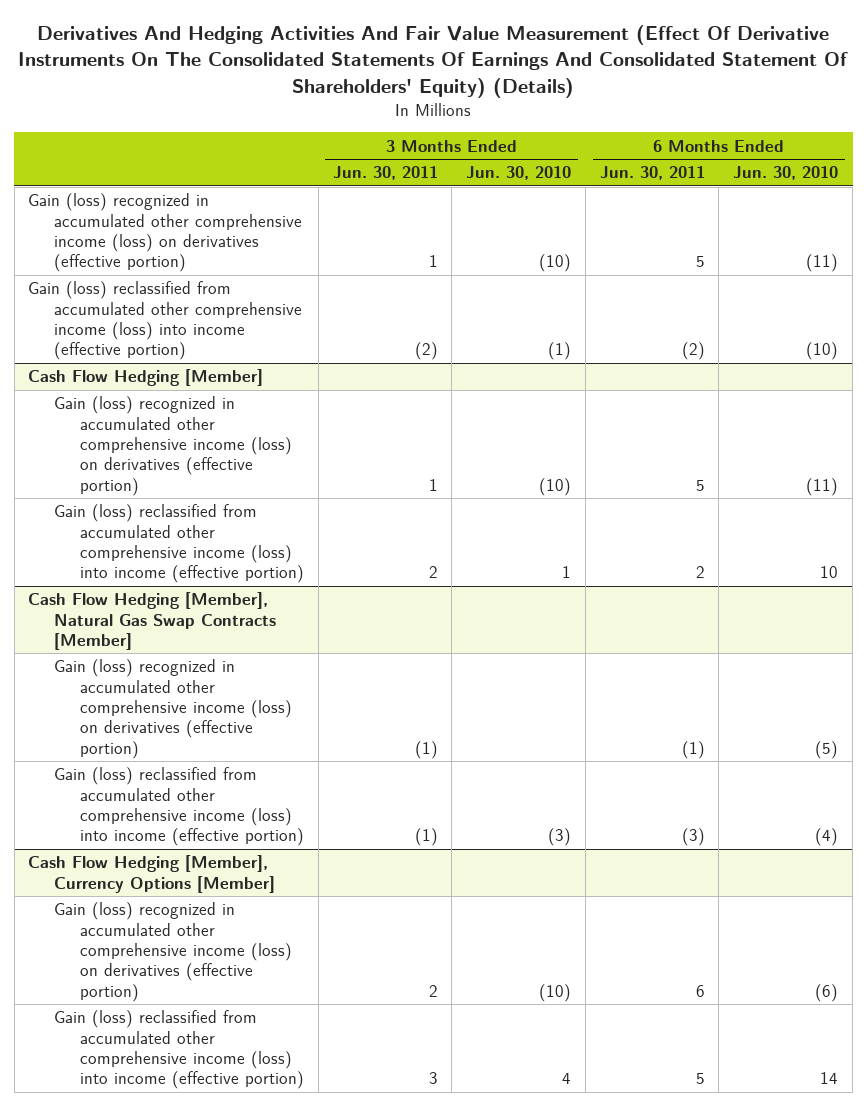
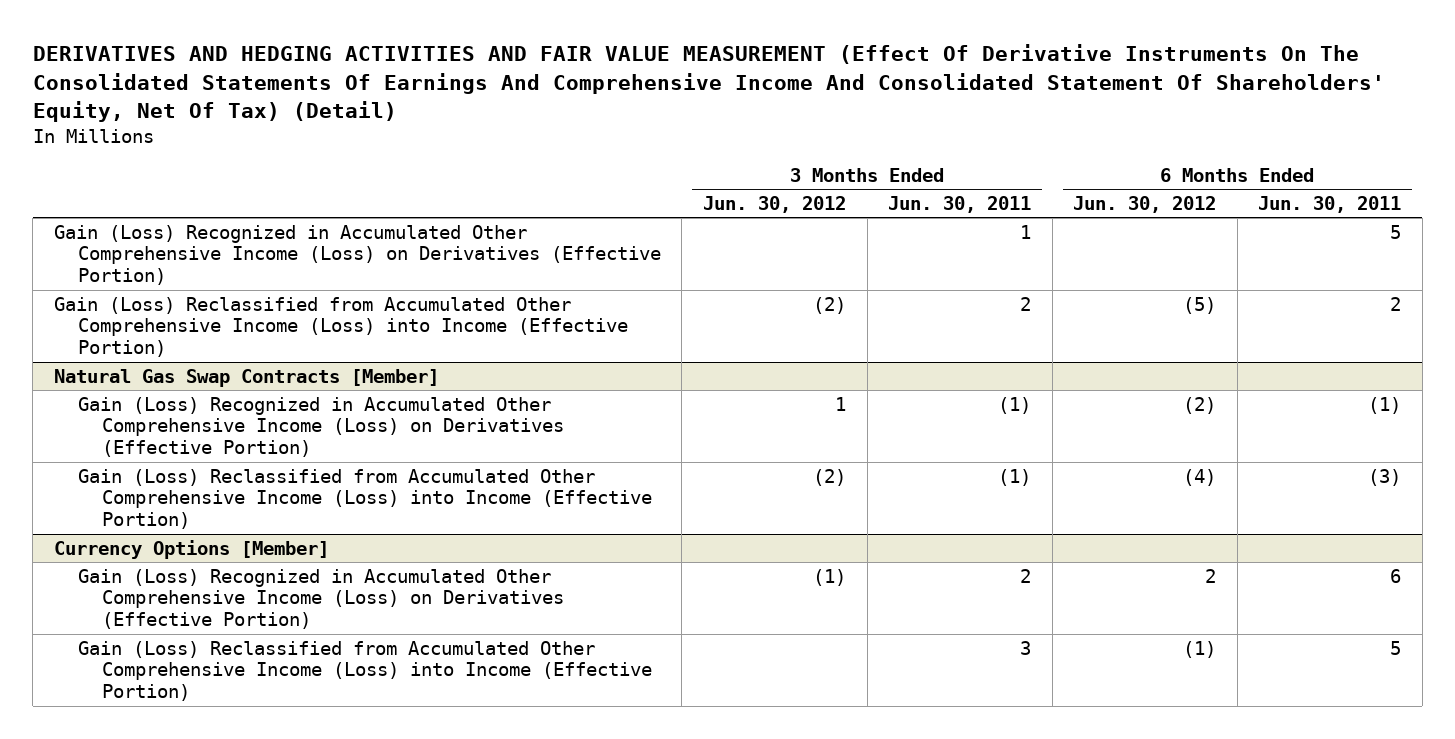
- Derivatives And Hedging Activities And Fair Value Measurement (Effect Of Derivative Instruments On The Consolidated Statements Of Earnings And Consolidated Statement Of Shareholders' Equity) (Details)
+ DERIVATIVES AND HEDGING ACTIVITIES AND FAIR VALUE MEASUREMENT (Effect Of Derivative Instruments On The Consolidated Statements Of Earnings And Comprehensive Income And Consolidated Statement Of Shareholders' Equity, Net Of Tax) (Detail)
- | 3 Months Ended Jun. 30, 2011 | 3 Months Ended Jun. 30, 2010 | 6 Months Ended Jun. 30, 2011 | 6 Months Ended Jun. 30, 2010
+ | 3 Months Ended Jun. 30, 2012 | 3 Months Ended Jun. 30, 2011 | 6 Months Ended Jun. 30, 2012 | 6 Months Ended Jun. 30, 2011
- Gain (loss) recognized in accumulated other comprehensive income (loss) on derivatives (effective portion) | 1 | (10) | 5 | (11)
- Gain (loss) reclassified from accumulated other comprehensive income (loss) into income (effective portion) | (2) | (1) | (2) | (10)
- Cash Flow Hedging [Member]
- Gain (loss) recognized in accumulated other comprehensive income (loss) on derivatives (effective portion) | 1 | (10) | 5 | (11)
- Gain (loss) reclassified from accumulated other comprehensive income (loss) into income (effective portion) | 2 | 1 | 2 | 10
- Cash Flow Hedging [Member], Natural Gas Swap Contracts [Member]
- Gain (loss) recognized in accumulated other comprehensive income (loss) on derivatives (effective portion) | (1) | | (1) | (5)
- Gain (loss) reclassified from accumulated other comprehensive income (loss) into income (effective portion) | (1) | (3) | (3) | (4)
- Cash Flow Hedging [Member], Currency Options [Member]
- Gain (loss) recognized in accumulated other comprehensive income (loss) on derivatives (effective portion) | 2 | (10) | 6 | (6)
- Gain (loss) reclassified from accumulated other comprehensive income (loss) into income (effective portion) | 3 | 4 | 5 | 14
+ Gain (Loss) Recognized in Accumulated Other Comprehensive Income (Loss) on Derivatives (Effective Portion) | | 1 | | 5
+ Gain (Loss) Reclassified from Accumulated Other Comprehensive Income (Loss) into Income (Effective Portion) | (2) | 2 | (5) | 2
+ Natural Gas Swap Contracts [Member]
+ Gain (Loss) Recognized in Accumulated Other Comprehensive Income (Loss) on Derivatives (Effective Portion) | 1 | (1) | (2) | (1)
+ Gain (Loss) Reclassified from Accumulated Other Comprehensive Income (Loss) into Income (Effective Portion) | (2) | (1) | (4) | (3)
+ Currency Options [Member]
+ Gain (Loss) Recognized in Accumulated Other Comprehensive Income (Loss) on Derivatives (Effective Portion) | (1) | 2 | 2 | 6
+ Gain (Loss) Reclassified from Accumulated Other Comprehensive Income (Loss) into Income (Effective Portion) | | 3 | (1) | 5

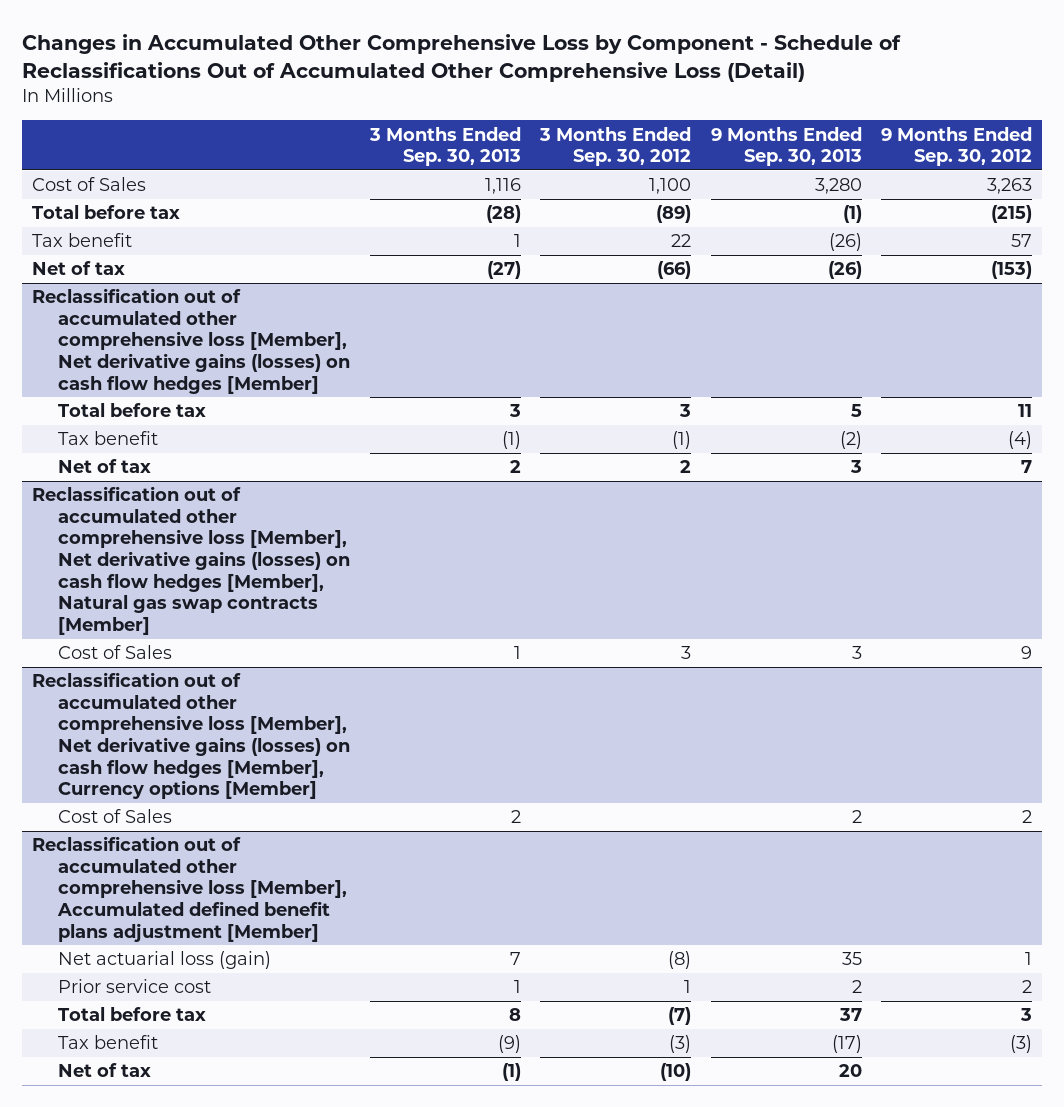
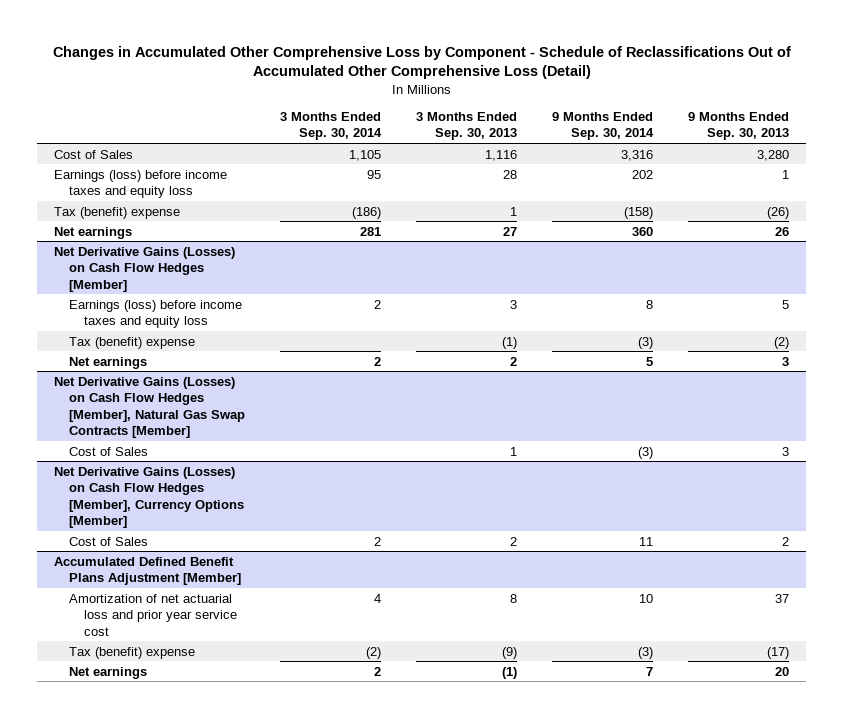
- | 3 Months Ended Sep. 30, 2013 | 3 Months Ended Sep. 30, 2012 | 9 Months Ended Sep. 30, 2013 | 9 Months Ended Sep. 30, 2012
+ | 3 Months Ended Sep. 30, 2014 | 3 Months Ended Sep. 30, 2013 | 9 Months Ended Sep. 30, 2014 | 9 Months Ended Sep. 30, 2013
- Total before tax | (28) | (89) | (1) | (215)
- Tax benefit | 1 | 22 | (26) | 57
- Net of tax | (27) | (66) | (26) | (153)
- Reclassification out of accumulated other comprehensive loss [Member], Net derivative gains (losses) on cash flow hedges [Member]
- Total before tax | 3 | 3 | 5 | 11
- Tax benefit | (1) | (1) | (2) | (4)
- Net of tax | 2 | 2 | 3 | 7
- Reclassification out of accumulated other comprehensive loss [Member], Net derivative gains (losses) on cash flow hedges [Member], Natural gas swap contracts [Member]
+ Earnings (loss) before income taxes and equity loss | 95 | 28 | 202 | 1
+ Tax (benefit) expense | (186) | 1 | (158) | (26)
+ Net earnings | 281 | 27 | 360 | 26
+ Net Derivative Gains (Losses) on Cash Flow Hedges [Member]
+ Earnings (loss) before income taxes and equity loss | 2 | 3 | 8 | 5
+ Tax (benefit) expense | | (1) | (3) | (2)
+ Net earnings | 2 | 2 | 5 | 3
+ Net Derivative Gains (Losses) on Cash Flow Hedges [Member], Natural Gas Swap Contracts [Member]
- Reclassification out of accumulated other comprehensive loss [Member], Net derivative gains (losses) on cash flow hedges [Member], Currency options [Member]
+ Net Derivative Gains (Losses) on Cash Flow Hedges [Member], Currency Options [Member]
- Reclassification out of accumulated other comprehensive loss [Member], Accumulated defined benefit plans adjustment [Member]
- Net actuarial loss (gain) | 7 | (8) | 35 | 1
- Prior service cost | 1 | 1 | 2 | 2
- Total before tax | 8 | (7) | 37 | 3
- Tax benefit | (9) | (3) | (17) | (3)
- Net of tax | (1) | (10) | 20 |
+ Accumulated Defined Benefit Plans Adjustment [Member]
+ Amortization of net actuarial loss and prior year service cost | 4 | 8 | 10 | 37
+ Tax (benefit) expense | (2) | (9) | (3) | (17)
+ Net earnings | 2 | (1) | 7 | 20

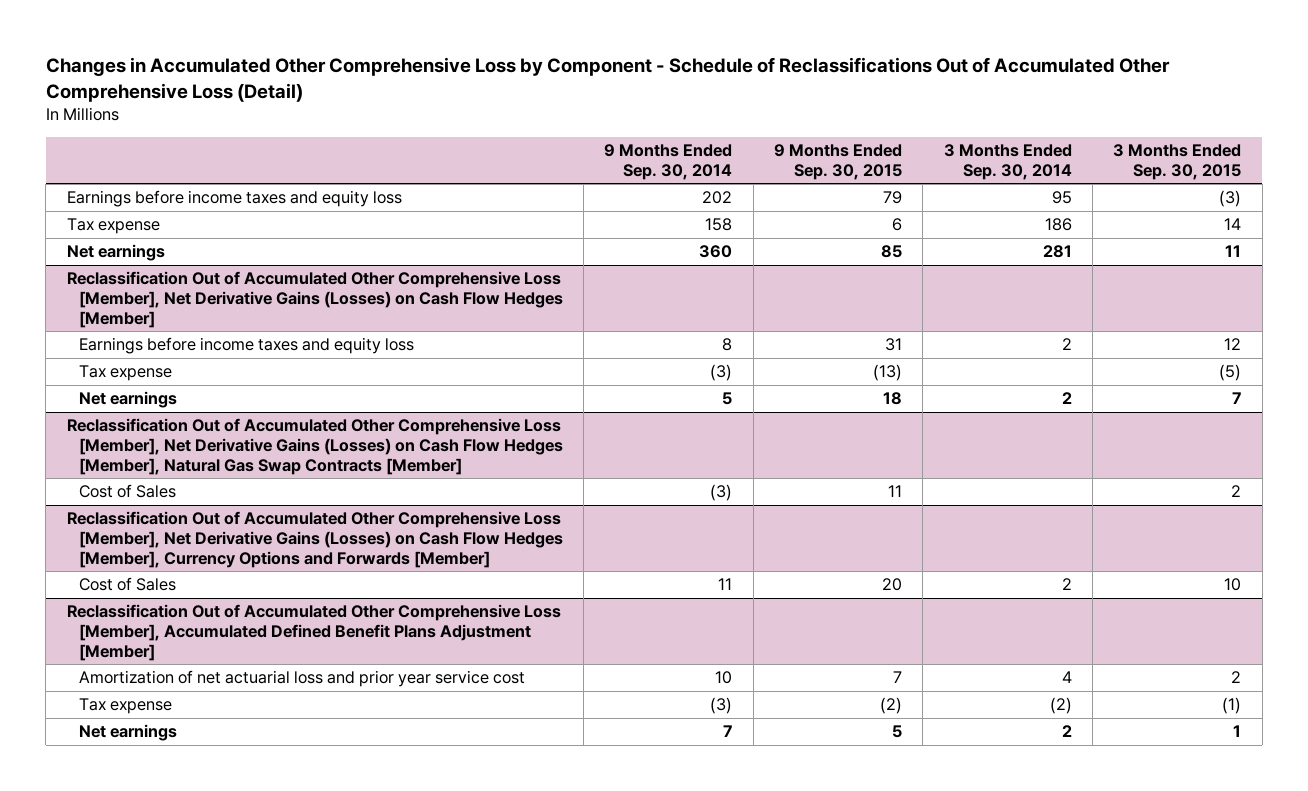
- | 3 Months Ended Sep. 30, 2014 | 3 Months Ended Sep. 30, 2013 | 9 Months Ended Sep. 30, 2014 | 9 Months Ended Sep. 30, 2013
+ | 9 Months Ended Sep. 30, 2014 | 9 Months Ended Sep. 30, 2015 | 3 Months Ended Sep. 30, 2014 | 3 Months Ended Sep. 30, 2015
- Cost of Sales | 1,105 | 1,116 | 3,316 | 3,280
- Earnings (loss) before income taxes and equity loss | 95 | 28 | 202 | 1
- Tax (benefit) expense | (186) | 1 | (158) | (26)
+ Earnings before income taxes and equity loss | 202 | 79 | 95 | (3)
+ Tax expense | 158 | 6 | 186 | 14
- Net Derivative Gains (Losses) on Cash Flow Hedges [Member]
- Earnings (loss) before income taxes and equity loss | 2 | 3 | 8 | 5
- Tax (benefit) expense | | (1) | (3) | (2)
+ Reclassification Out of Accumulated Other Comprehensive Loss [Member], Net Derivative Gains (Losses) on Cash Flow Hedges [Member]
+ Earnings before income taxes and equity loss | 8 | 31 | 2 | 12
+ Tax expense | (3) | (13) | | (5)
- Net Derivative Gains (Losses) on Cash Flow Hedges [Member], Natural Gas Swap Contracts [Member]
+ Reclassification Out of Accumulated Other Comprehensive Loss [Member], Net Derivative Gains (Losses) on Cash Flow Hedges [Member], Natural Gas Swap Contracts [Member]
- Net Derivative Gains (Losses) on Cash Flow Hedges [Member], Currency Options [Member]
+ Reclassification Out of Accumulated Other Comprehensive Loss [Member], Net Derivative Gains (Losses) on Cash Flow Hedges [Member], Currency Options and Forwards [Member]
- Accumulated Defined Benefit Plans Adjustment [Member]
+ Reclassification Out of Accumulated Other Comprehensive Loss [Member], Accumulated Defined Benefit Plans Adjustment [Member]
- Tax (benefit) expense | (2) | (9) | (3) | (17)
+ Tax expense | (3) | (2) | (2) | (1)

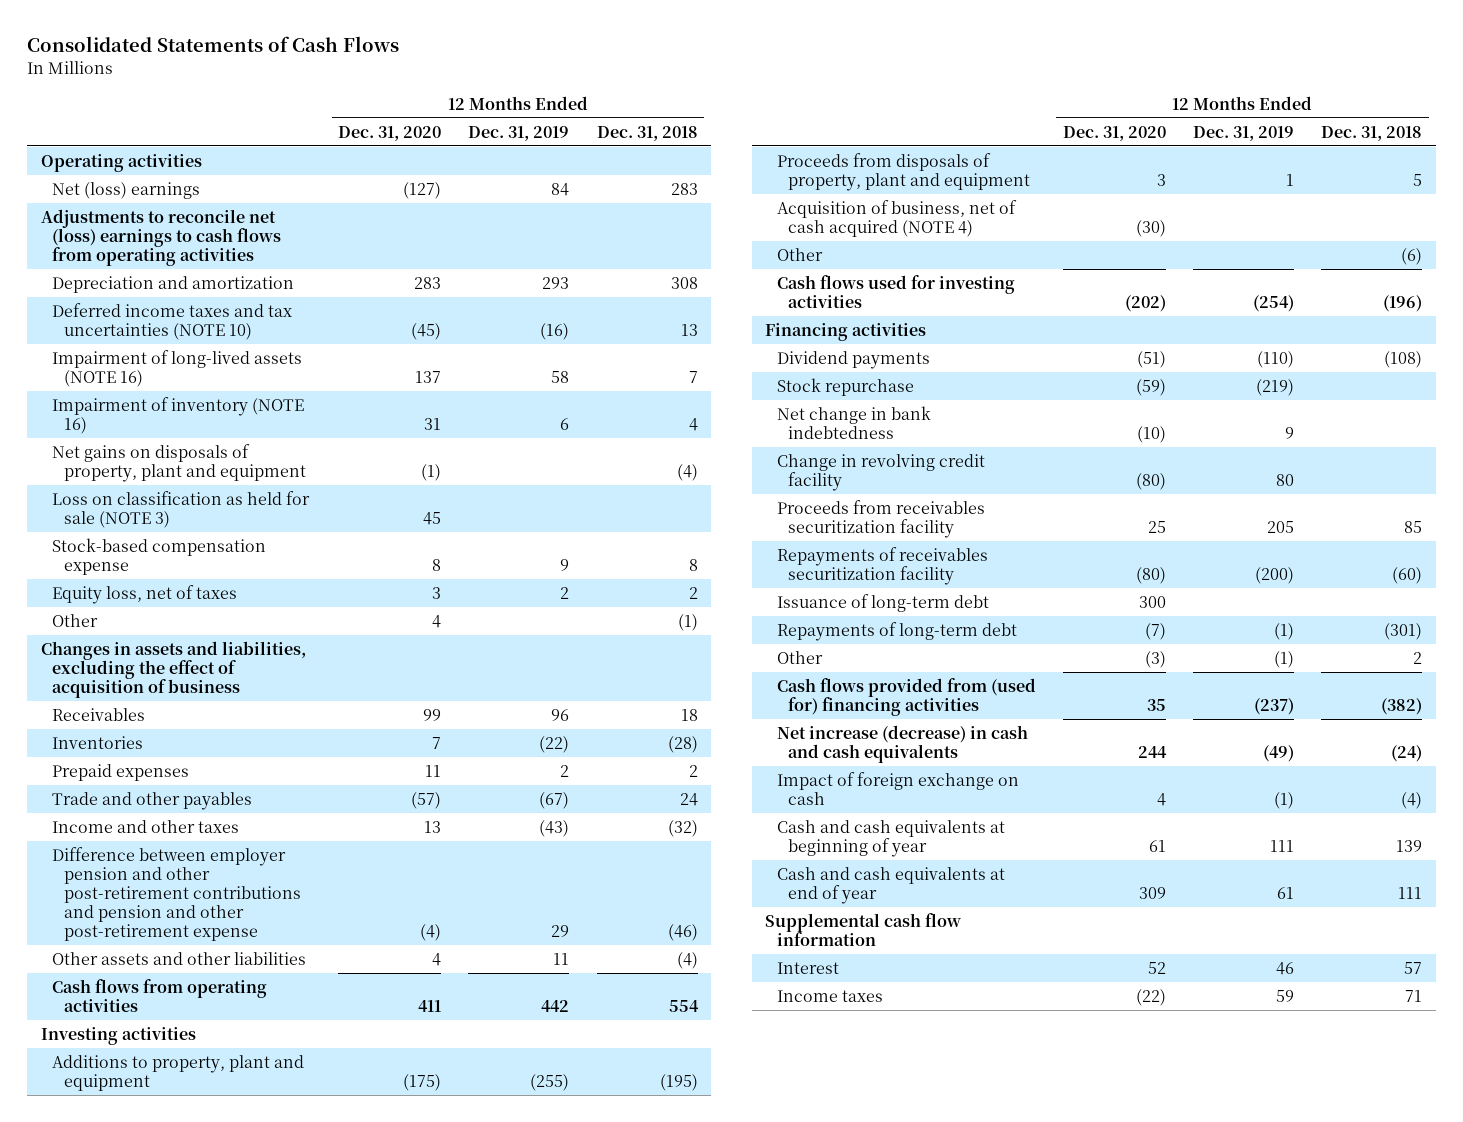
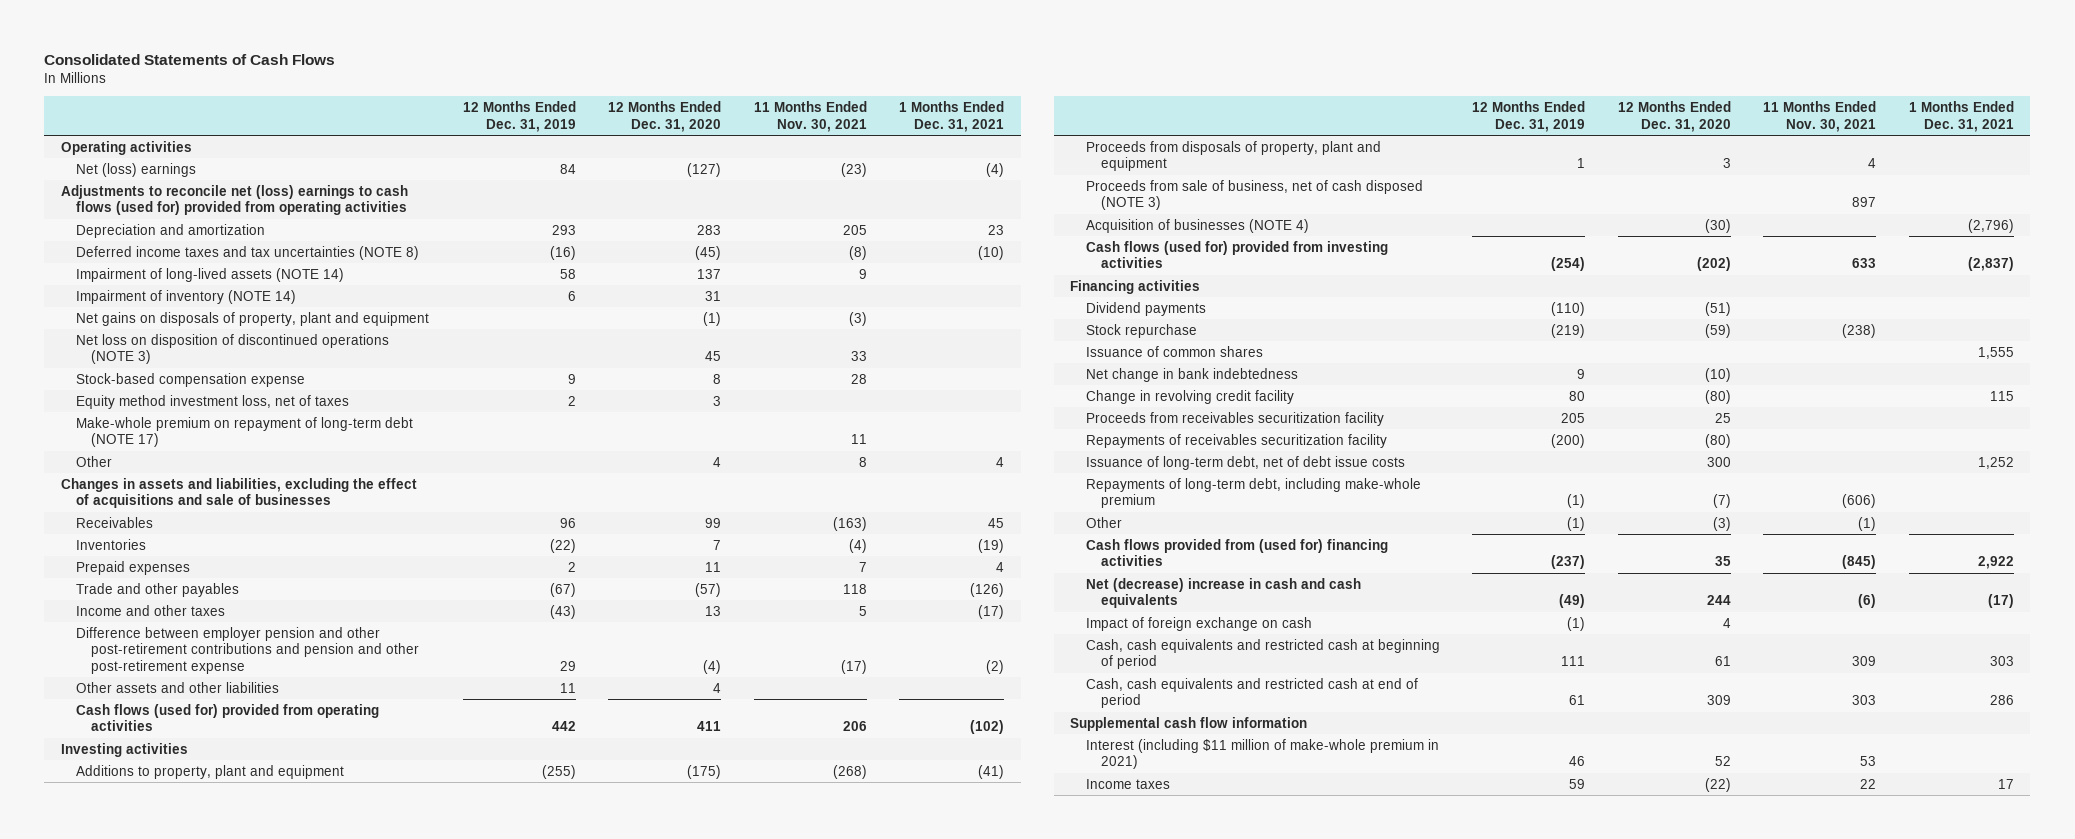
- | 12 Months Ended Dec. 31, 2020 | 12 Months Ended Dec. 31, 2019 | 12 Months Ended Dec. 31, 2018
+ | 12 Months Ended Dec. 31, 2019 | 12 Months Ended Dec. 31, 2020 | 11 Months Ended Nov. 30, 2021 | 1 Months Ended Dec. 31, 2021
- Adjustments to reconcile net (loss) earnings to cash flows from operating activities
+ Adjustments to reconcile net (loss) earnings to cash flows (used for) provided from operating activities
- Deferred income taxes and tax uncertainties (NOTE 10) | (45) | (16) | 13
- Impairment of long-lived assets (NOTE 16) | 137 | 58 | 7
- Impairment of inventory (NOTE 16) | 31 | 6 | 4
+ Deferred income taxes and tax uncertainties (NOTE 8) | (16) | (45) | (8) | (10)
+ Impairment of long-lived assets (NOTE 14) | 58 | 137 | 9 |
+ Impairment of inventory (NOTE 14) | 6 | 31 | |
- Loss on classification as held for sale (NOTE 3) | 45 | |
+ Net loss on disposition of discontinued operations (NOTE 3) | | 45 | 33 |
- Equity loss, net of taxes | 3 | 2 | 2
+ Equity method investment loss, net of taxes | 2 | 3 | |
+ Make-whole premium on repayment of long-term debt (NOTE 17) | | | 11 |
- Changes in assets and liabilities, excluding the effect of acquisition of business
+ Changes in assets and liabilities, excluding the effect of acquisitions and sale of businesses
- Cash flows from operating activities | 411 | 442 | 554
+ Cash flows (used for) provided from operating activities | 442 | 411 | 206 | (102)
- Acquisition of business, net of cash acquired (NOTE 4) | (30) | |
- Other | | | (6)
- Cash flows used for investing activities | (202) | (254) | (196)
+ Proceeds from sale of business, net of cash disposed (NOTE 3) | | | 897 |
+ Acquisition of businesses (NOTE 4) | | (30) | | (2,796)
+ Cash flows (used for) provided from investing activities | (254) | (202) | 633 | (2,837)
+ Issuance of common shares | | | | 1,555
- Issuance of long-term debt | 300 | |
- Repayments of long-term debt | (7) | (1) | (301)
+ Issuance of long-term debt, net of debt issue costs | | 300 | | 1,252
+ Repayments of long-term debt, including make-whole premium | (1) | (7) | (606) |
- Net increase (decrease) in cash and cash equivalents | 244 | (49) | (24)
+ Net (decrease) increase in cash and cash equivalents | (49) | 244 | (6) | (17)
- Cash and cash equivalents at beginning of year | 61 | 111 | 139
- Cash and cash equivalents at end of year | 309 | 61 | 111
+ Cash, cash equivalents and restricted cash at beginning of period | 111 | 61 | 309 | 303
+ Cash, cash equivalents and restricted cash at end of period | 61 | 309 | 303 | 286
- Interest | 52 | 46 | 57
+ Interest (including $11 million of make-whole premium in 2021) | 46 | 52 | 53 |

